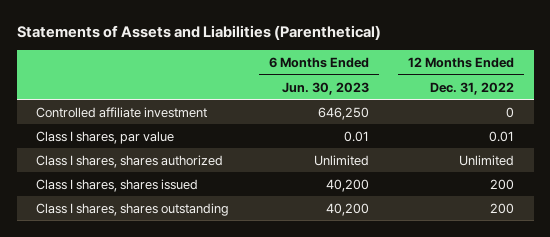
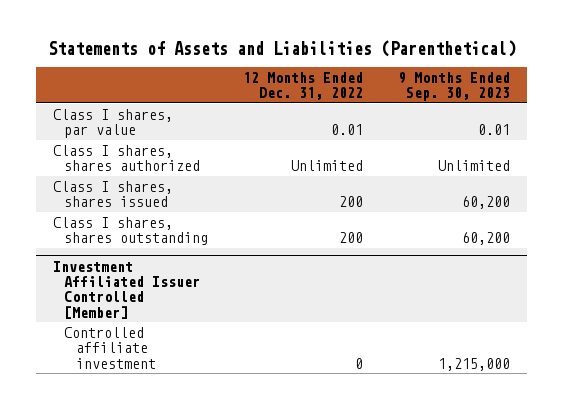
- | 6 Months Ended Jun. 30, 2023 | 12 Months Ended Dec. 31, 2022
+ | 12 Months Ended Dec. 31, 2022 | 9 Months Ended Sep. 30, 2023
- Controlled affiliate investment | 646,250 | 0
+ Investment Affiliated Issuer Controlled [Member]
+ Controlled affiliate investment | 0 | 1,215,000

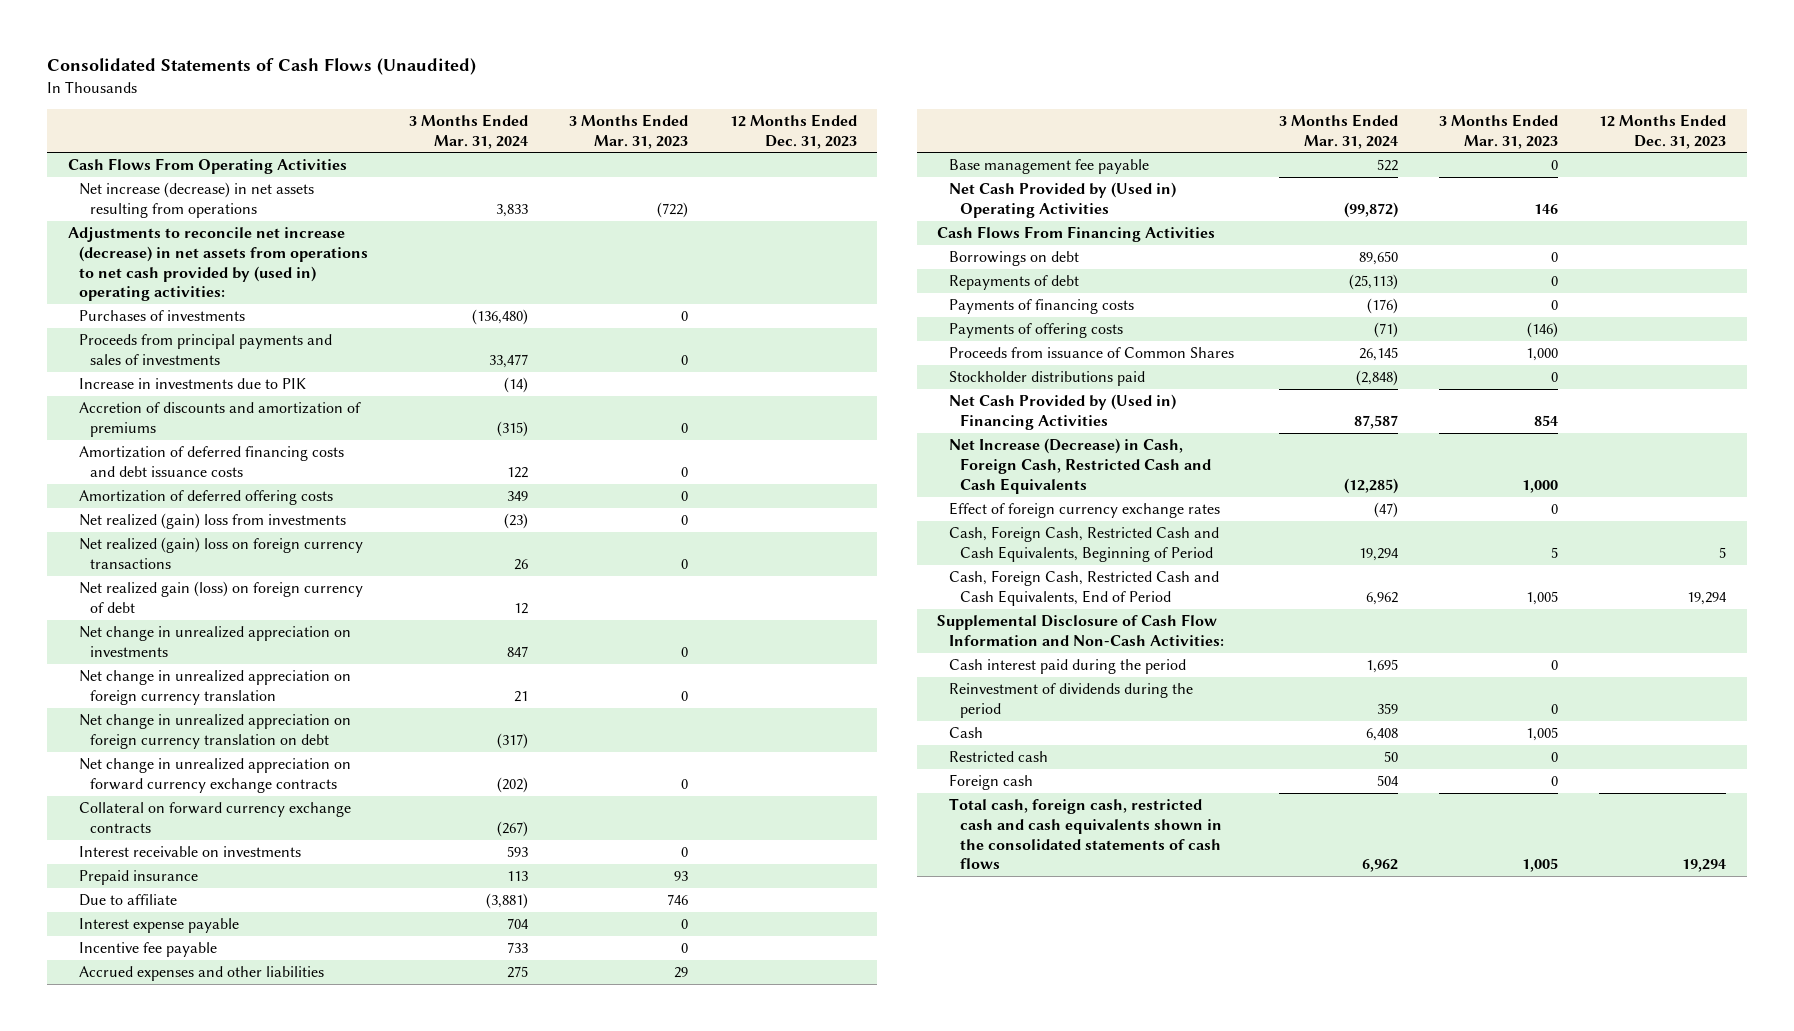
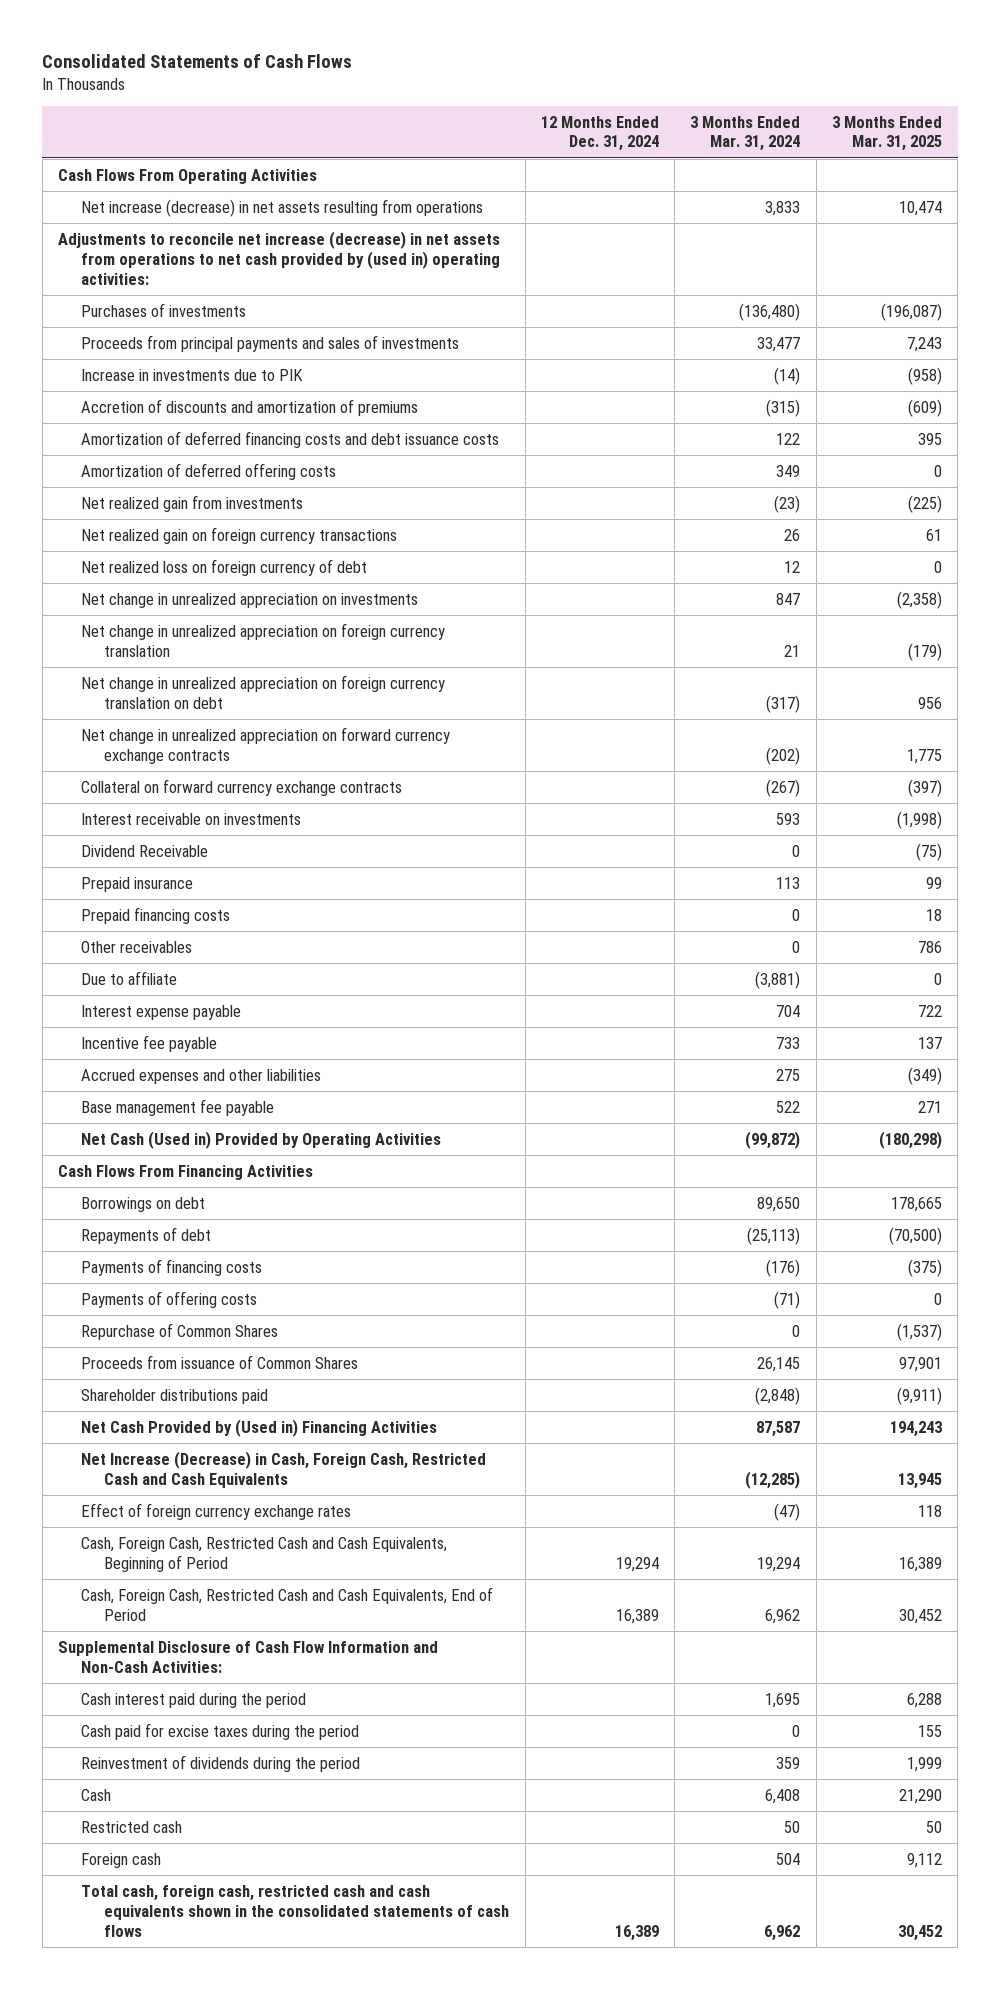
- Consolidated Statements of Cash Flows (Unaudited)
+ Consolidated Statements of Cash Flows
- | 3 Months Ended Mar. 31, 2024 | 3 Months Ended Mar. 31, 2023 | 12 Months Ended Dec. 31, 2023
+ | 12 Months Ended Dec. 31, 2024 | 3 Months Ended Mar. 31, 2024 | 3 Months Ended Mar. 31, 2025
- Net realized (gain) loss from investments | (23) | 0 |
- Net realized (gain) loss on foreign currency transactions | 26 | 0 |
- Net realized gain (loss) on foreign currency of debt | 12 | |
+ Net realized gain from investments | | (23) | (225)
+ Net realized gain on foreign currency transactions | | 26 | 61
+ Net realized loss on foreign currency of debt | | 12 | 0
+ Dividend Receivable | | 0 | (75)
+ Prepaid financing costs | | 0 | 18
+ Other receivables | | 0 | 786
- Net Cash Provided by (Used in) Operating Activities | (99,872) | 146 |
+ Net Cash (Used in) Provided by Operating Activities | | (99,872) | (180,298)
+ Repurchase of Common Shares | | 0 | (1,537)
- Stockholder distributions paid | (2,848) | 0 |
+ Shareholder distributions paid | | (2,848) | (9,911)
+ Cash paid for excise taxes during the period | | 0 | 155

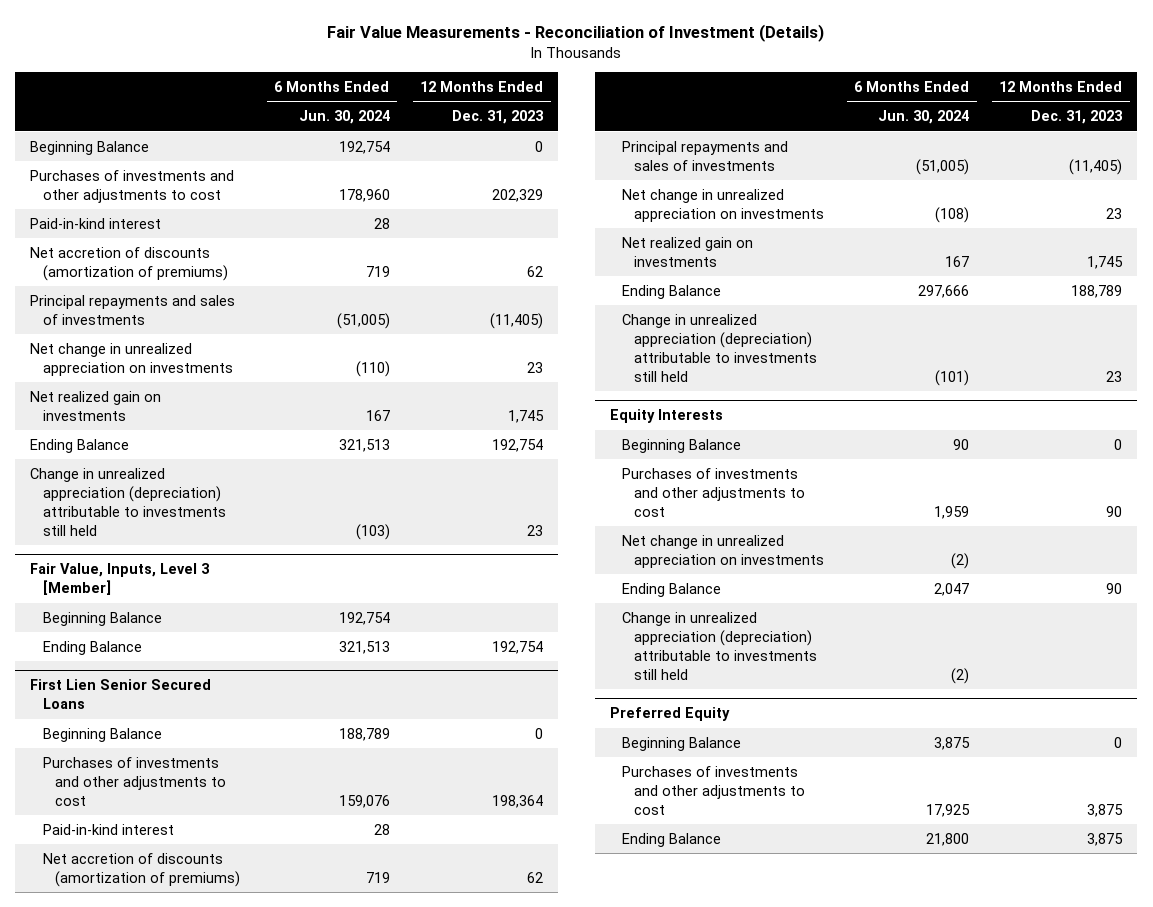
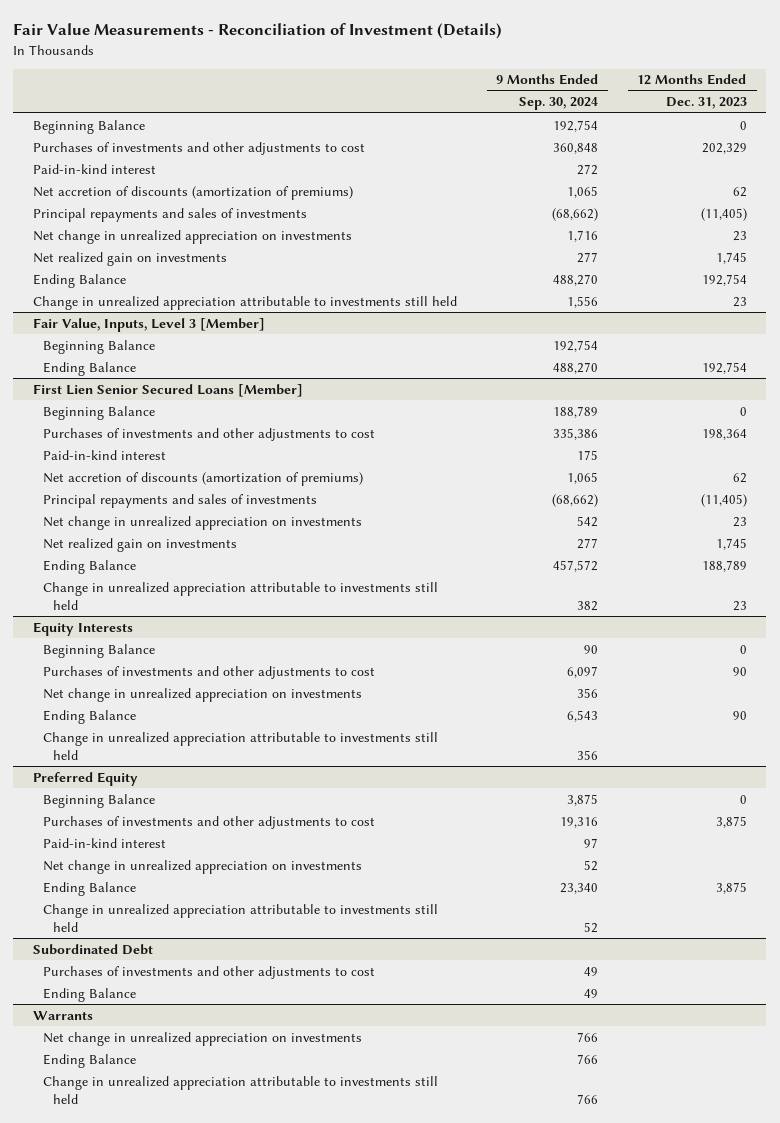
- | 6 Months Ended Jun. 30, 2024 | 12 Months Ended Dec. 31, 2023
+ | 9 Months Ended Sep. 30, 2024 | 12 Months Ended Dec. 31, 2023
- Change in unrealized appreciation (depreciation) attributable to investments still held | (103) | 23
+ Change in unrealized appreciation attributable to investments still held | 1,556 | 23
- First Lien Senior Secured Loans
+ First Lien Senior Secured Loans [Member]
- Change in unrealized appreciation (depreciation) attributable to investments still held | (101) | 23
+ Change in unrealized appreciation attributable to investments still held | 382 | 23
@ Equity Interests
- Change in unrealized appreciation (depreciation) attributable to investments still held | (2) |
+ Change in unrealized appreciation attributable to investments still held | 356 |
@ Preferred Equity
+ Paid-in-kind interest | 97 |
+ Net change in unrealized appreciation on investments | 52 |
+ Change in unrealized appreciation attributable to investments still held | 52 |
+ Subordinated Debt
+ Purchases of investments and other adjustments to cost | 49 |
+ Ending Balance | 49 |
+ Warrants
+ Net change in unrealized appreciation on investments | 766 |
+ Ending Balance | 766 |
+ Change in unrealized appreciation attributable to investments still held | 766 |

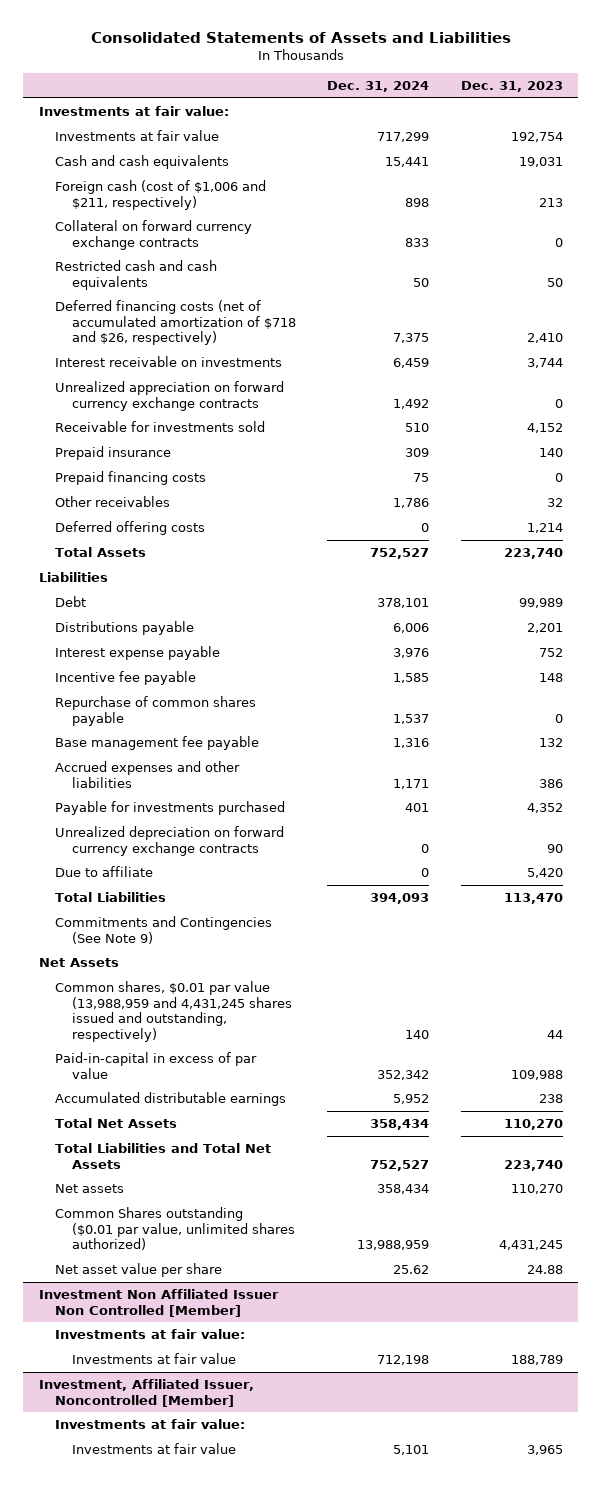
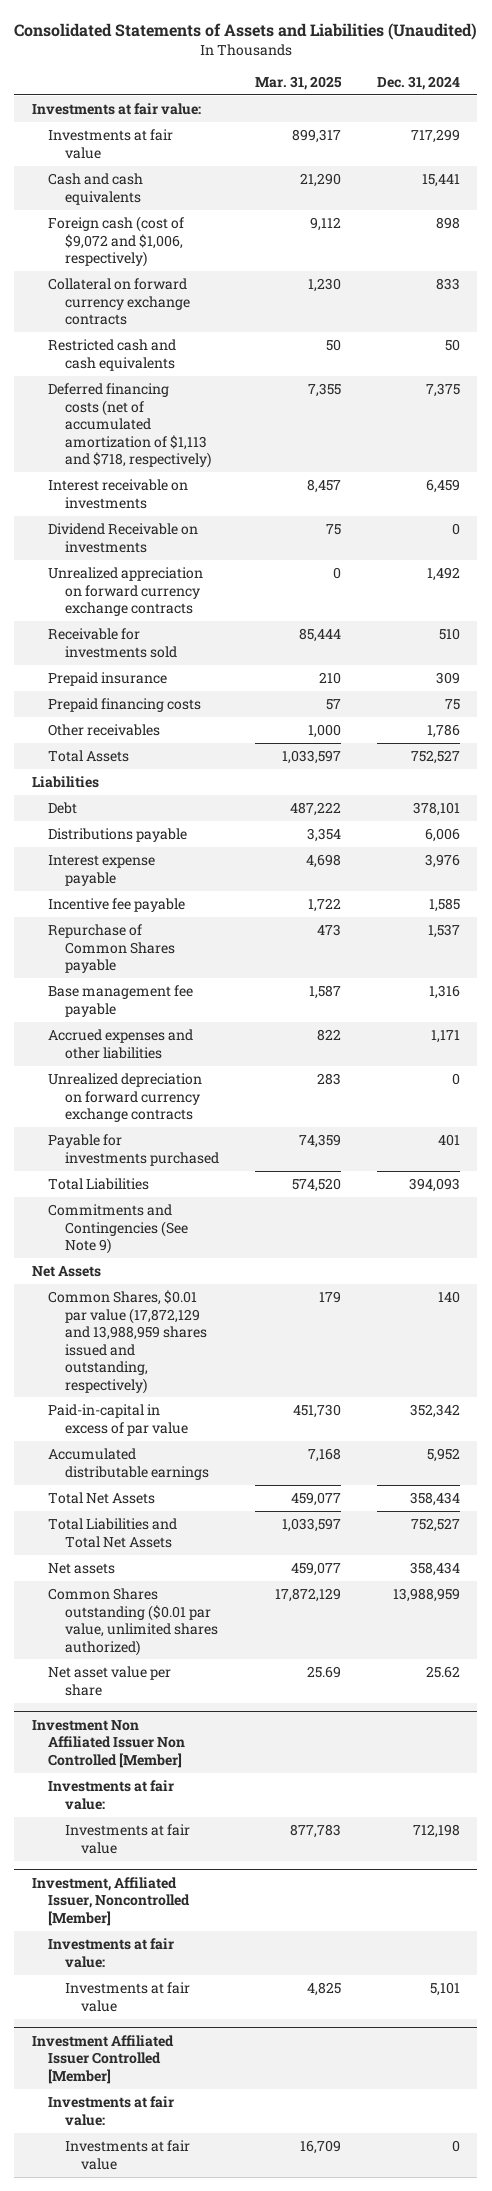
- Consolidated Statements of Assets and Liabilities
+ Consolidated Statements of Assets and Liabilities (Unaudited)
- | Dec. 31, 2024 | Dec. 31, 2023
+ | Mar. 31, 2025 | Dec. 31, 2024
- Foreign cash (cost of $1,006 and $211, respectively) | 898 | 213
+ Foreign cash (cost of $9,072 and $1,006, respectively) | 9,112 | 898
- Deferred financing costs (net of accumulated amortization of $718 and $26, respectively) | 7,375 | 2,410
+ Deferred financing costs (net of accumulated amortization of $1,113 and $718, respectively) | 7,355 | 7,375
+ Dividend Receivable on investments | 75 | 0
- Deferred offering costs | 0 | 1,214
- Repurchase of common shares payable | 1,537 | 0
+ Repurchase of Common Shares payable | 473 | 1,537
- Due to affiliate | 0 | 5,420
moved down: Payable for investments purchased | 74,359 | 401
- Common shares, $0.01 par value (13,988,959 and 4,431,245 shares issued and outstanding, respectively) | 140 | 44
+ Common Shares, $0.01 par value (17,872,129 and 13,988,959 shares issued and outstanding, respectively) | 179 | 140
+ Investment Affiliated Issuer Controlled [Member]
+ Investments at fair value:
+ Investments at fair value | 16,709 | 0

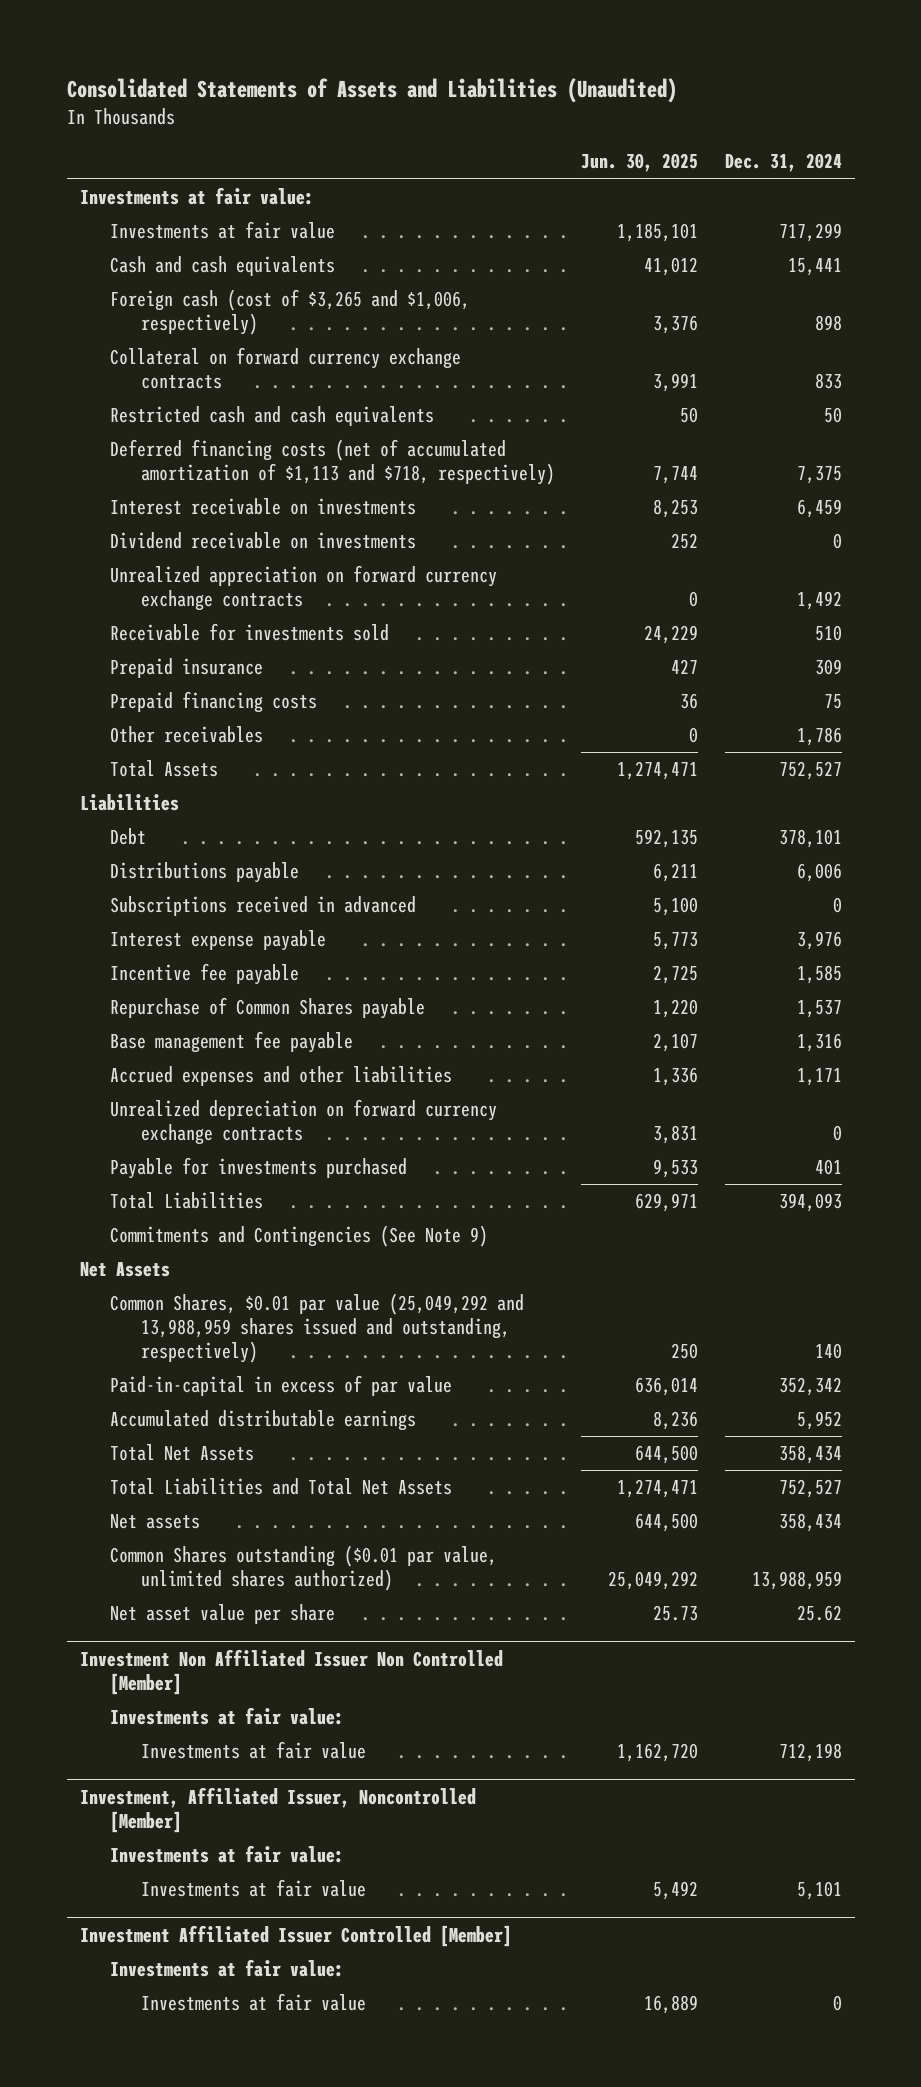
- | Mar. 31, 2025 | Dec. 31, 2024
+ | Jun. 30, 2025 | Dec. 31, 2024
- Foreign cash (cost of $9,072 and $1,006, respectively) | 9,112 | 898
+ Foreign cash (cost of $3,265 and $1,006, respectively) | 3,376 | 898
- Dividend Receivable on investments | 75 | 0
+ Dividend receivable on investments | 252 | 0
+ Subscriptions received in advanced | 5,100 | 0
- Common Shares, $0.01 par value (17,872,129 and 13,988,959 shares issued and outstanding, respectively) | 179 | 140
+ Common Shares, $0.01 par value (25,049,292 and 13,988,959 shares issued and outstanding, respectively) | 250 | 140

